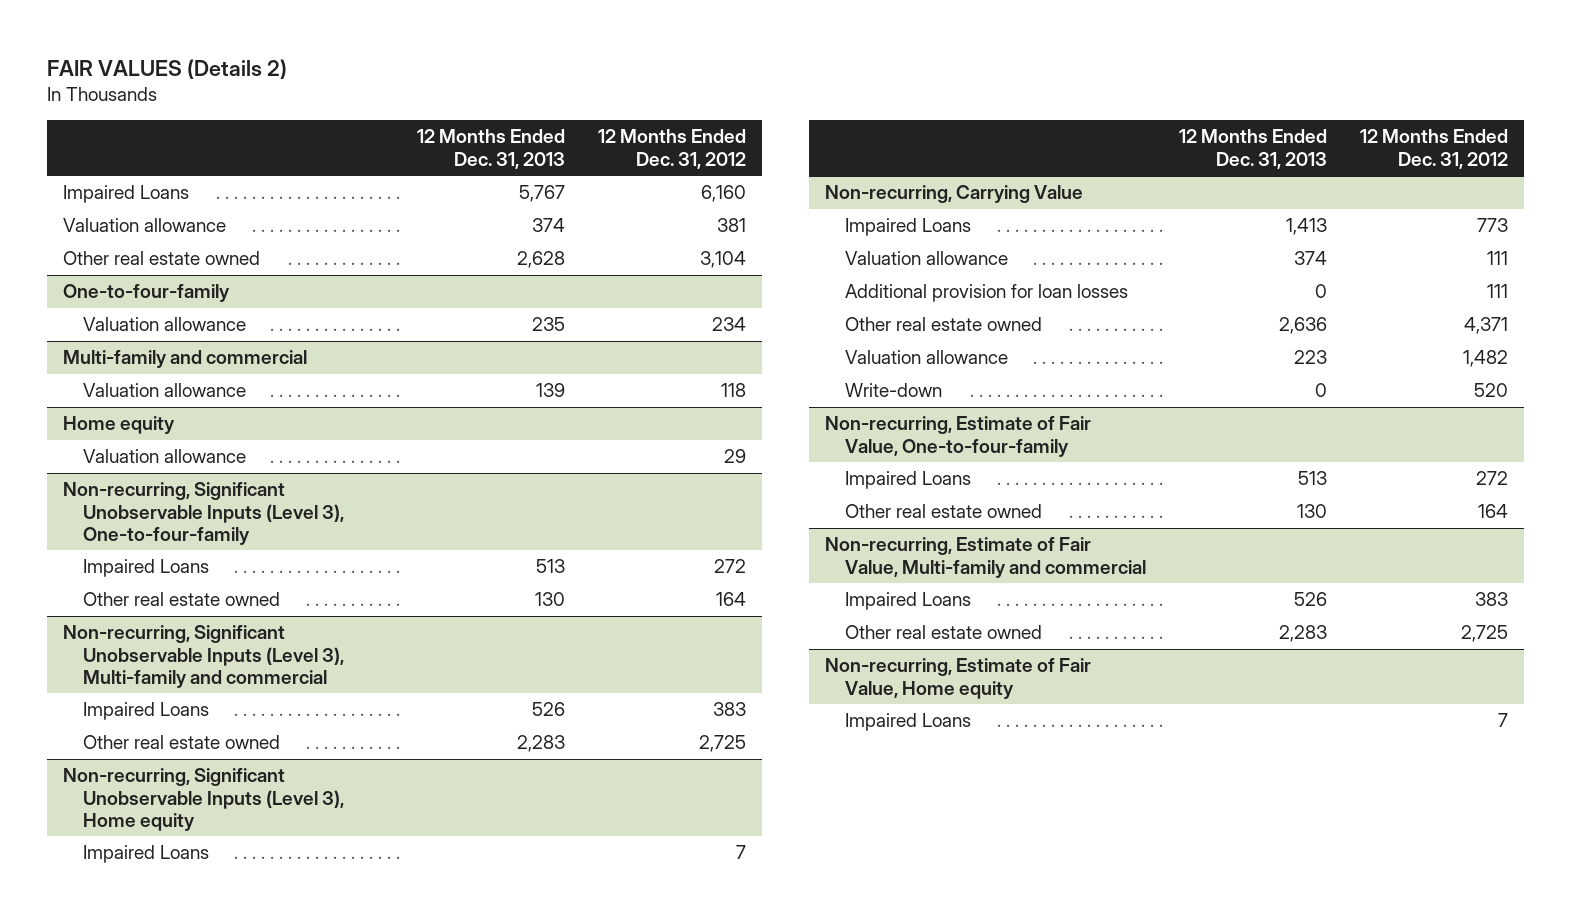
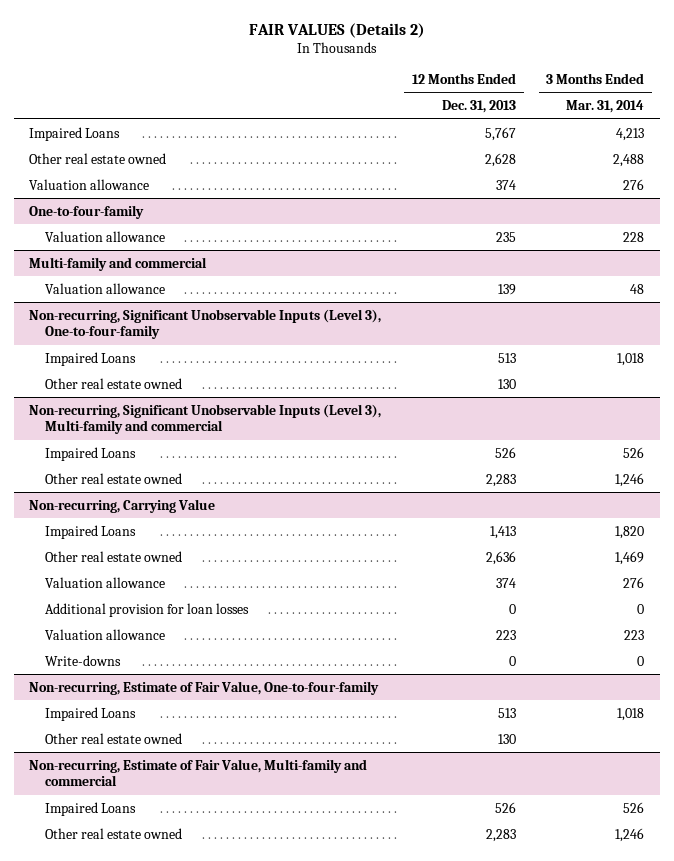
- | 12 Months Ended Dec. 31, 2013 | 12 Months Ended Dec. 31, 2012
+ | 12 Months Ended Dec. 31, 2013 | 3 Months Ended Mar. 31, 2014
moved down: Valuation allowance | 374 | 276
- Home equity
- Valuation allowance | | 29
- Non-recurring, Significant Unobservable Inputs (Level 3), Home equity
- Impaired Loans | | 7
@ Non-recurring, Carrying Value
moved up: Other real estate owned | 2,636 | 1,469
- Write-down | 0 | 520
+ Write-downs | 0 | 0
- Non-recurring, Estimate of Fair Value, Home equity
- Impaired Loans | | 7

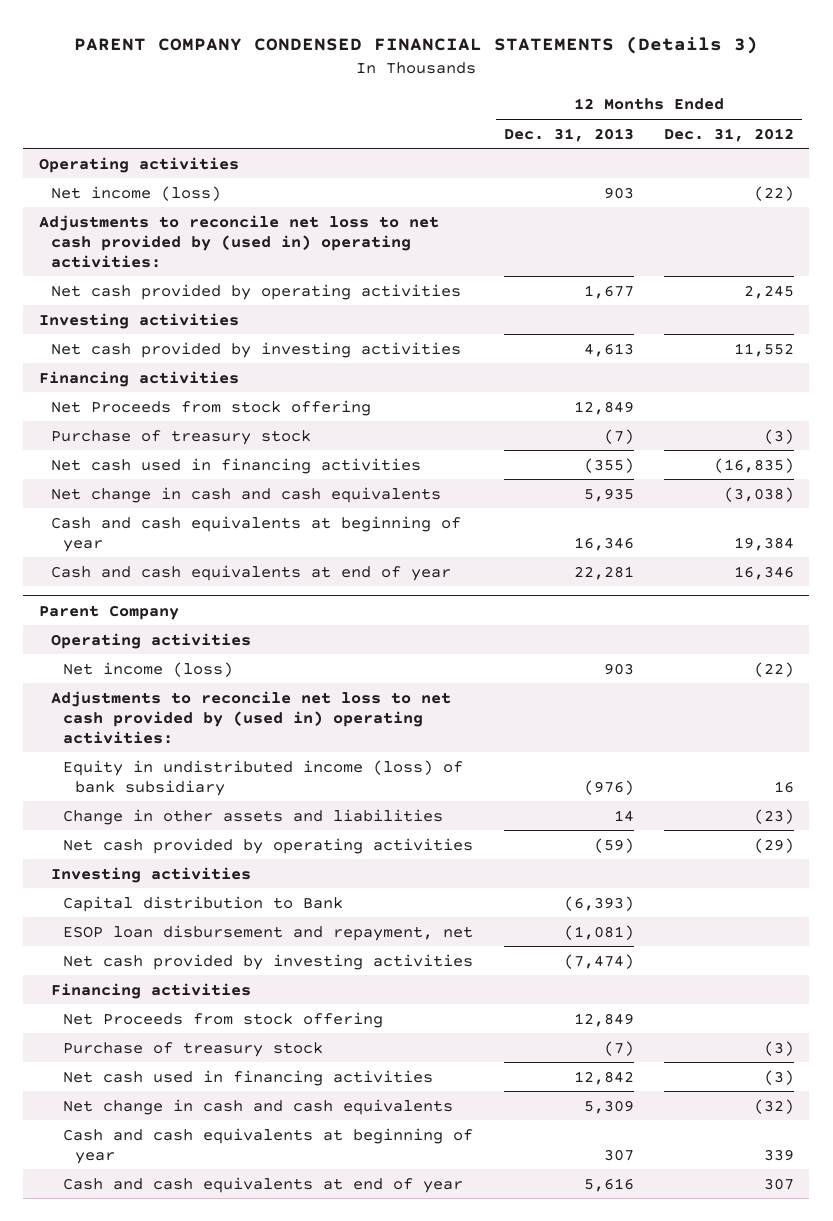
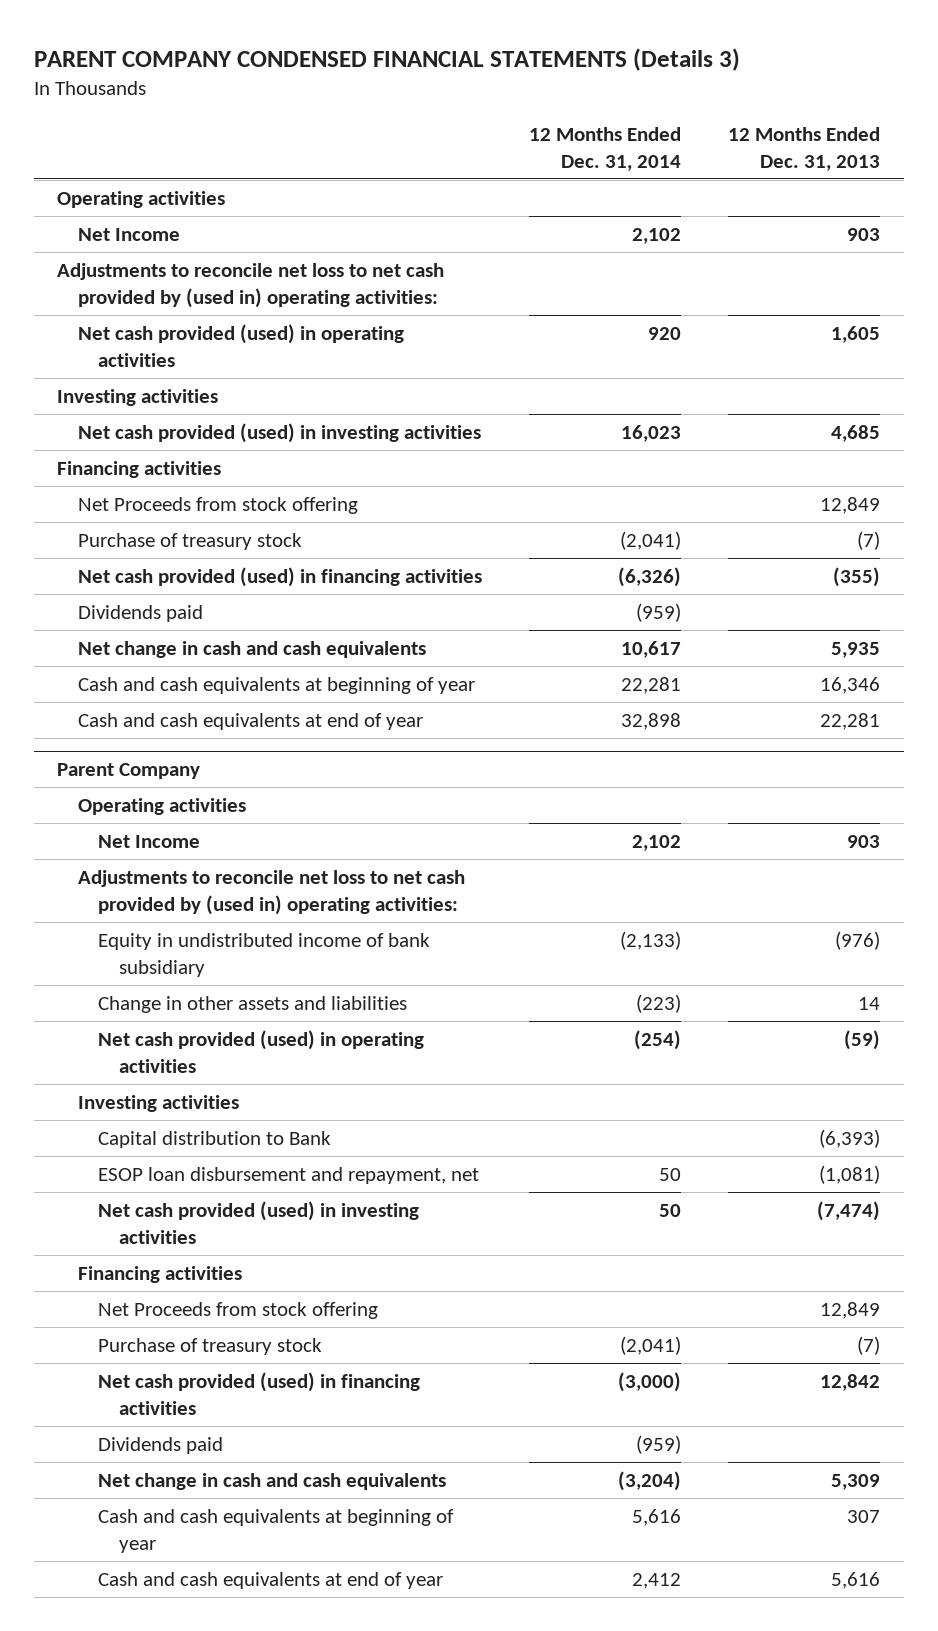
- | 12 Months Ended Dec. 31, 2013 | 12 Months Ended Dec. 31, 2012
+ | 12 Months Ended Dec. 31, 2014 | 12 Months Ended Dec. 31, 2013
- Net income (loss) | 903 | (22)
+ Net Income | 2,102 | 903
- Net cash provided by operating activities | 1,677 | 2,245
+ Net cash provided (used) in operating activities | 920 | 1,605
- Net cash provided by investing activities | 4,613 | 11,552
+ Net cash provided (used) in investing activities | 16,023 | 4,685
- Net cash used in financing activities | (355) | (16,835)
+ Net cash provided (used) in financing activities | (6,326) | (355)
+ Dividends paid | (959) |
@ Parent Company
- Net income (loss) | 903 | (22)
+ Net Income | 2,102 | 903
- Equity in undistributed income (loss) of bank subsidiary | (976) | 16
+ Equity in undistributed income of bank subsidiary | (2,133) | (976)
- Net cash provided by operating activities | (59) | (29)
+ Net cash provided (used) in operating activities | (254) | (59)
- Net cash provided by investing activities | (7,474) |
+ Net cash provided (used) in investing activities | 50 | (7,474)
- Net cash used in financing activities | 12,842 | (3)
+ Net cash provided (used) in financing activities | (3,000) | 12,842
+ Dividends paid | (959) |

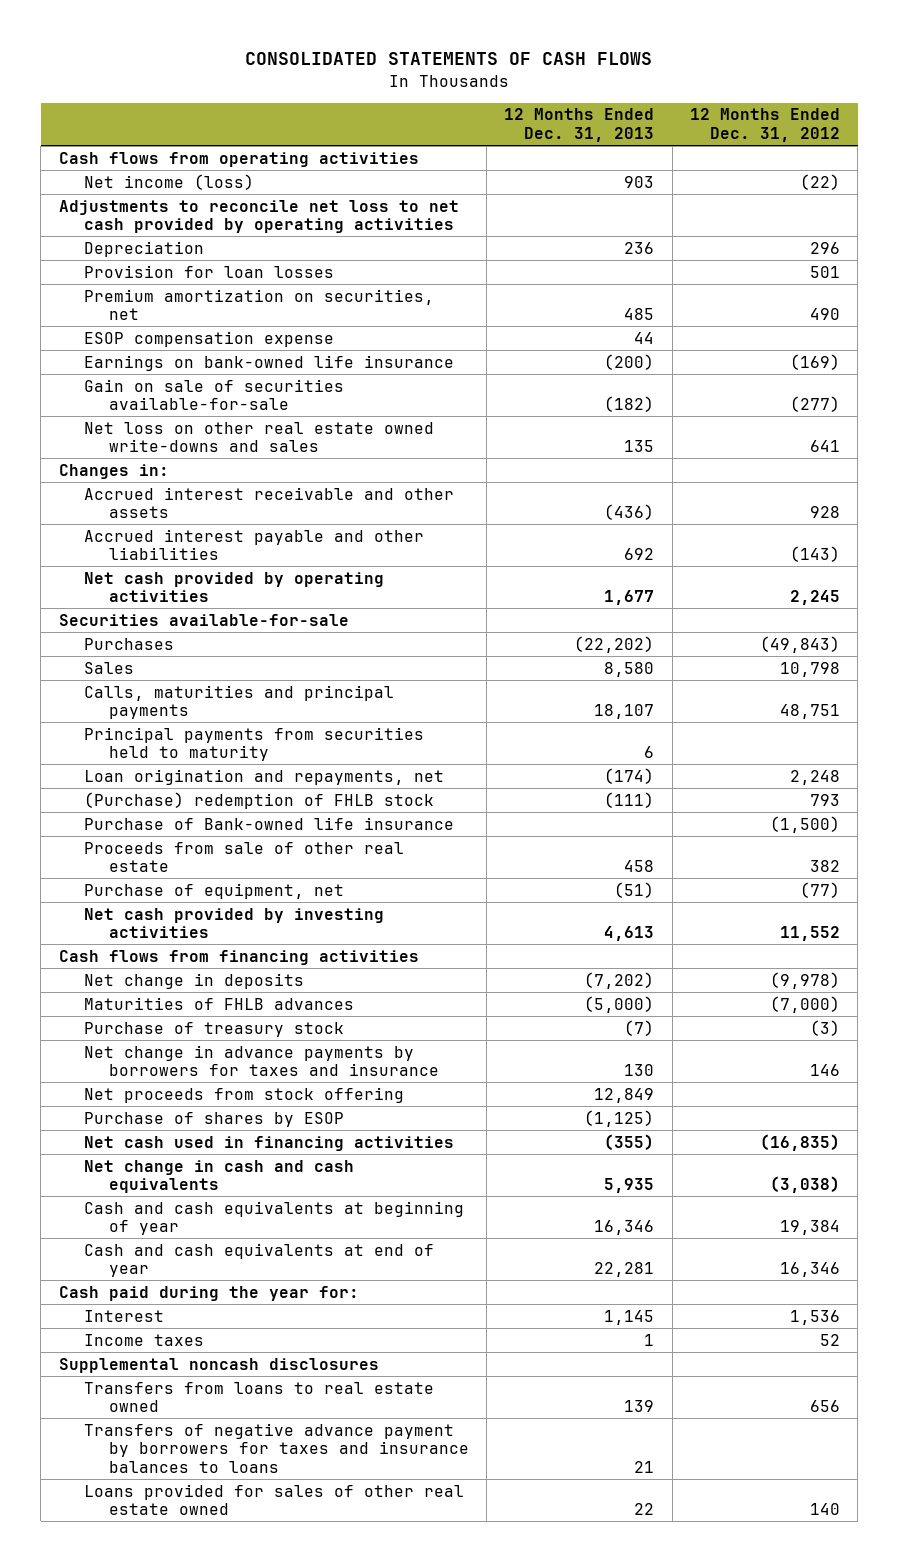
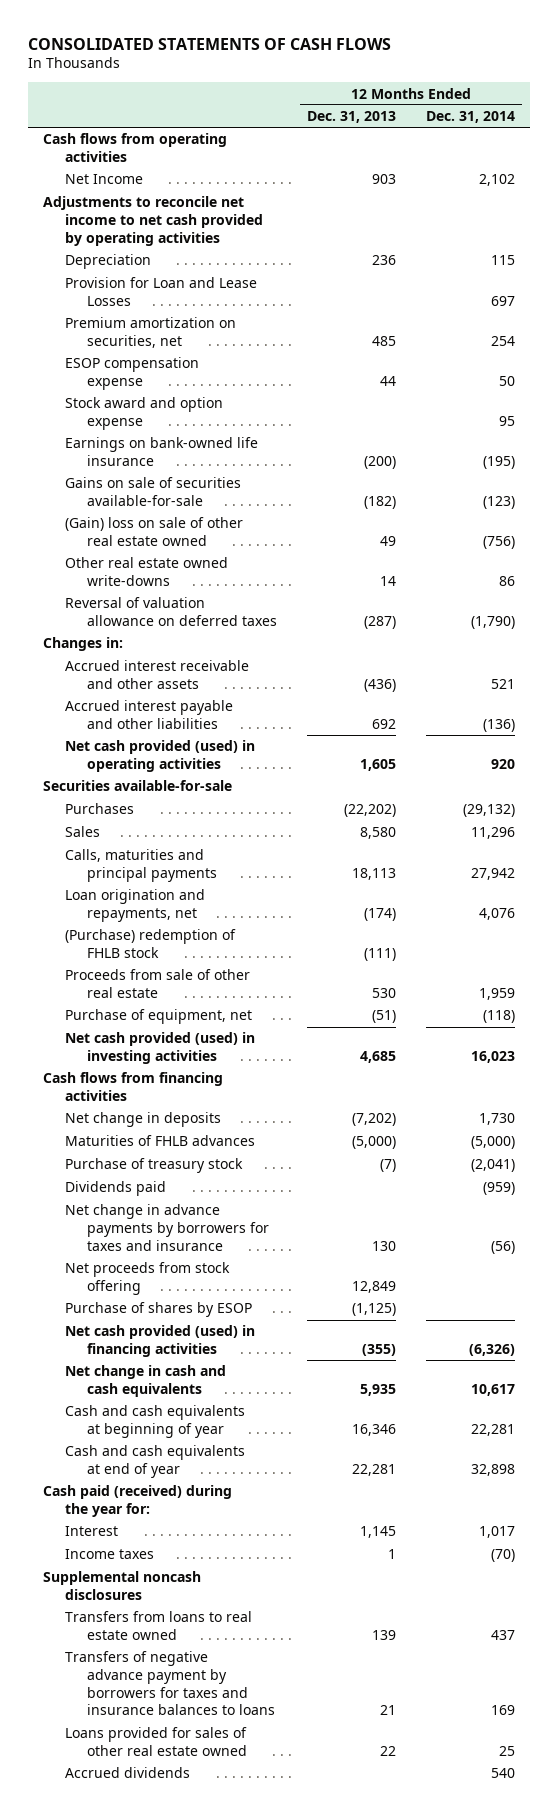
- | 12 Months Ended Dec. 31, 2013 | 12 Months Ended Dec. 31, 2012
+ | 12 Months Ended Dec. 31, 2013 | 12 Months Ended Dec. 31, 2014
- Net income (loss) | 903 | (22)
- Adjustments to reconcile net loss to net cash provided by operating activities
+ Net Income | 903 | 2,102
+ Adjustments to reconcile net income to net cash provided by operating activities
- Provision for loan losses | | 501
+ Provision for Loan and Lease Losses | | 697
+ Stock award and option expense | | 95
- Gain on sale of securities available-for-sale | (182) | (277)
- Net loss on other real estate owned write-downs and sales | 135 | 641
+ Gains on sale of securities available-for-sale | (182) | (123)
+ (Gain) loss on sale of other real estate owned | 49 | (756)
+ Other real estate owned write-downs | 14 | 86
+ Reversal of valuation allowance on deferred taxes | (287) | (1,790)
- Net cash provided by operating activities | 1,677 | 2,245
+ Net cash provided (used) in operating activities | 1,605 | 920
- Calls, maturities and principal payments | 18,107 | 48,751
- Principal payments from securities held to maturity | 6 |
+ Calls, maturities and principal payments | 18,113 | 27,942
- Purchase of Bank-owned life insurance | | (1,500)
- Proceeds from sale of other real estate | 458 | 382
+ Proceeds from sale of other real estate | 530 | 1,959
- Net cash provided by investing activities | 4,613 | 11,552
+ Net cash provided (used) in investing activities | 4,685 | 16,023
+ Dividends paid | | (959)
- Net cash used in financing activities | (355) | (16,835)
+ Net cash provided (used) in financing activities | (355) | (6,326)
- Cash paid during the year for:
+ Cash paid (received) during the year for:
+ Accrued dividends | | 540

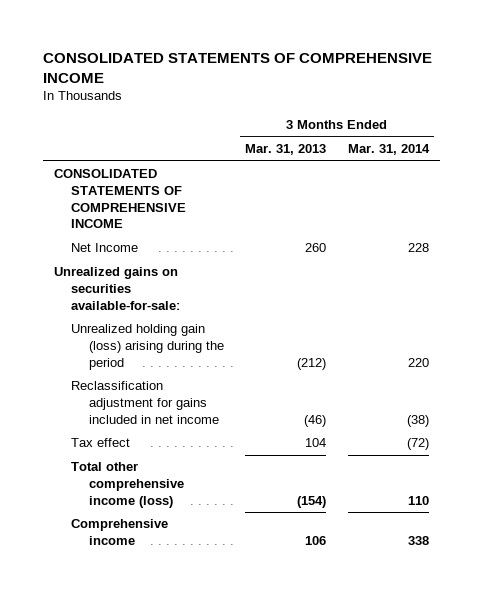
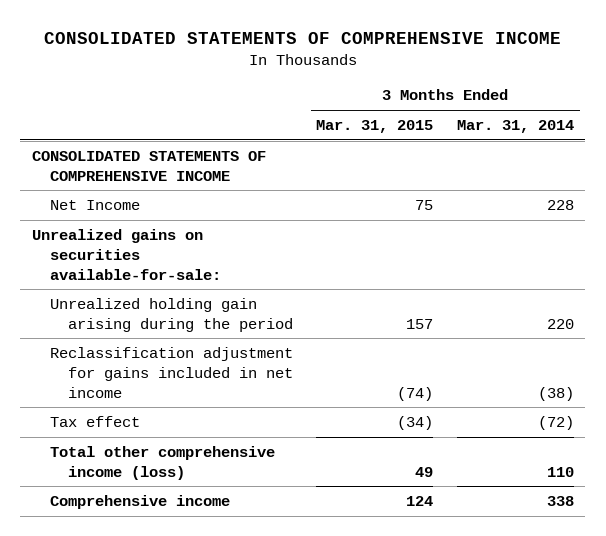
- | 3 Months Ended Mar. 31, 2013 | 3 Months Ended Mar. 31, 2014
+ | 3 Months Ended Mar. 31, 2015 | 3 Months Ended Mar. 31, 2014
- Unrealized holding gain (loss) arising during the period | (212) | 220
+ Unrealized holding gain arising during the period | 157 | 220

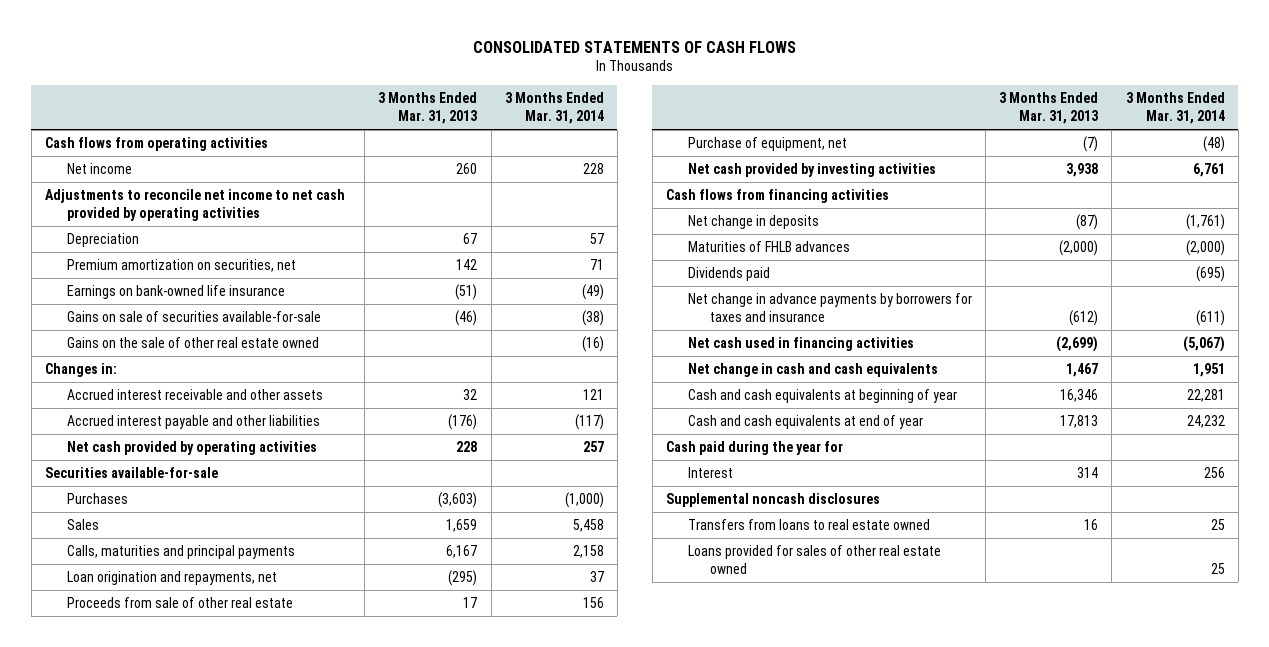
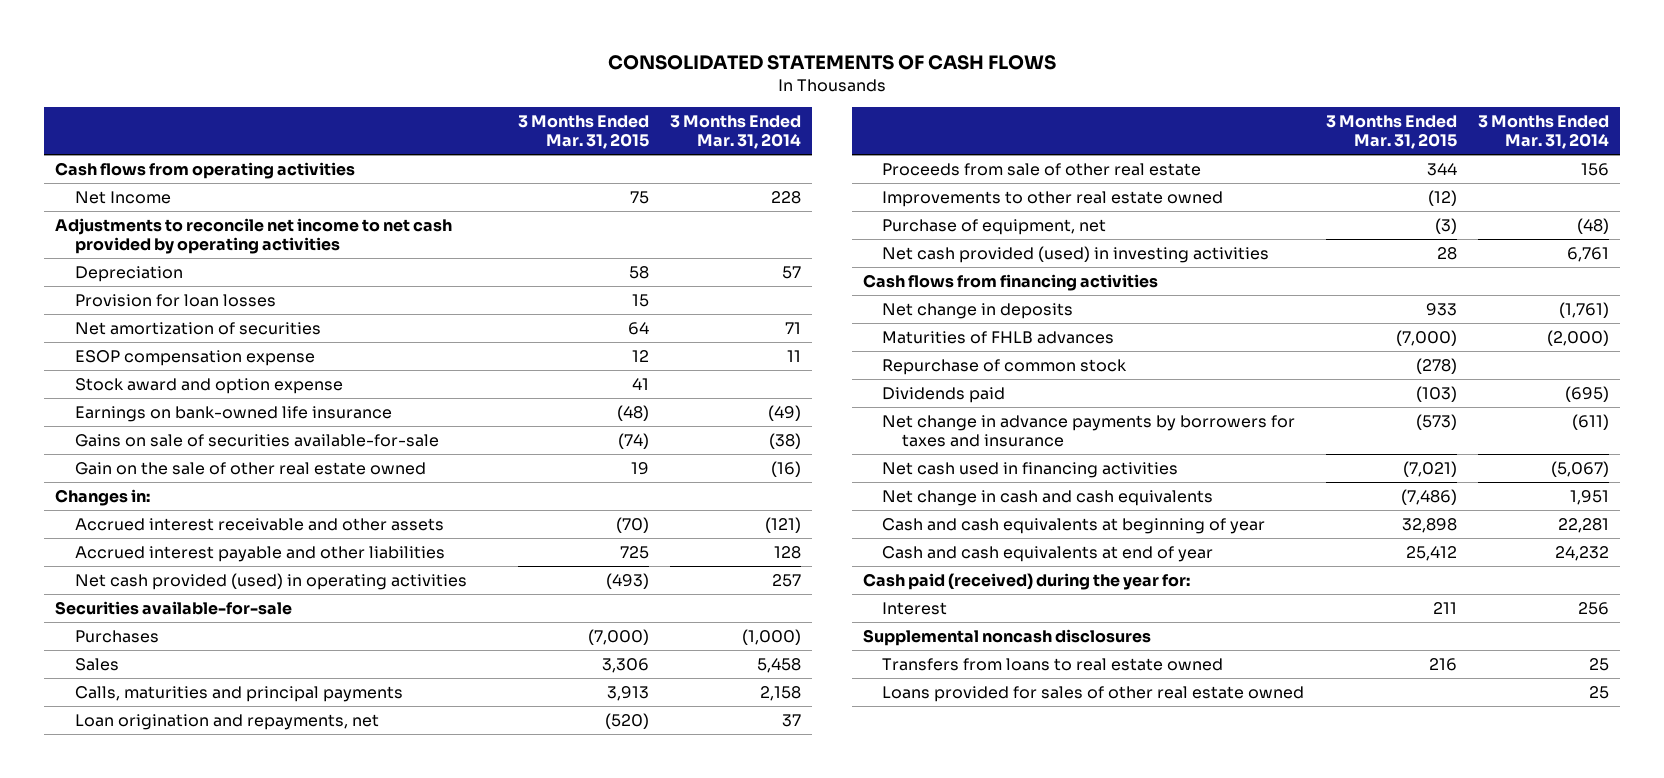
- | 3 Months Ended Mar. 31, 2013 | 3 Months Ended Mar. 31, 2014
+ | 3 Months Ended Mar. 31, 2015 | 3 Months Ended Mar. 31, 2014
- Net income | 260 | 228
+ Net Income | 75 | 228
- Premium amortization on securities, net | 142 | 71
+ Provision for loan losses | 15 |
+ Net amortization of securities | 64 | 71
+ ESOP compensation expense | 12 | 11
+ Stock award and option expense | 41 |
- Gains on the sale of other real estate owned | | (16)
+ Gain on the sale of other real estate owned | 19 | (16)
- Accrued interest receivable and other assets | 32 | 121
- Accrued interest payable and other liabilities | (176) | (117)
- Net cash provided by operating activities | 228 | 257
+ Accrued interest receivable and other assets | (70) | (121)
+ Accrued interest payable and other liabilities | 725 | 128
+ Net cash provided (used) in operating activities | (493) | 257
+ Improvements to other real estate owned | (12) |
- Net cash provided by investing activities | 3,938 | 6,761
+ Net cash provided (used) in investing activities | 28 | 6,761
+ Repurchase of common stock | (278) |
- Cash paid during the year for
+ Cash paid (received) during the year for:

